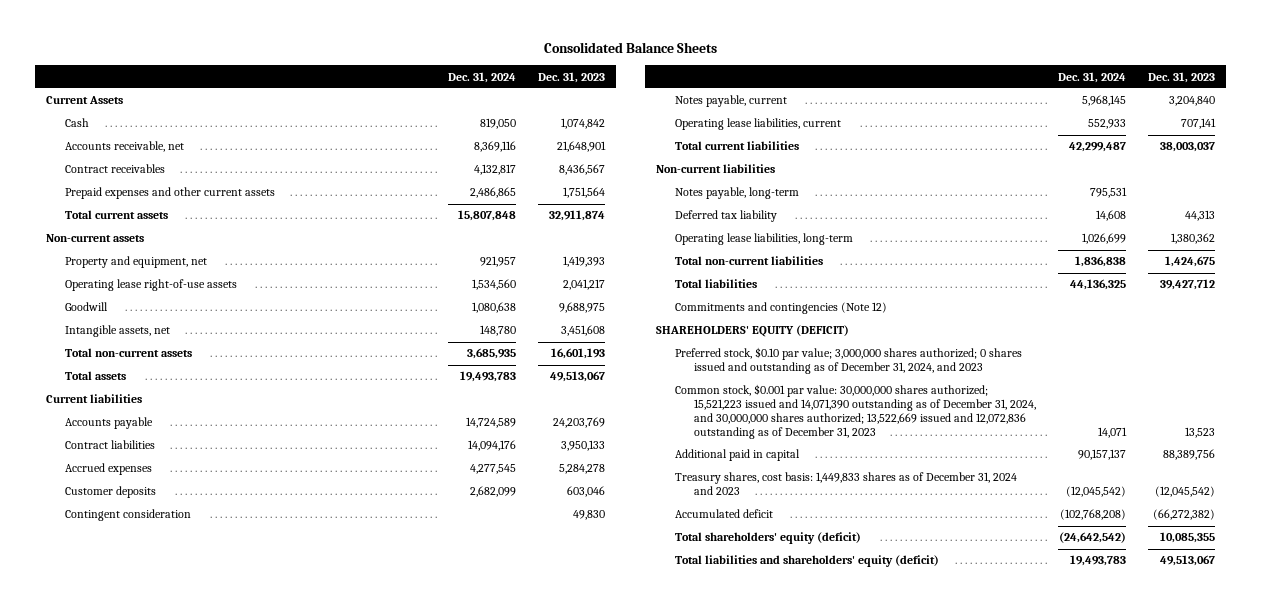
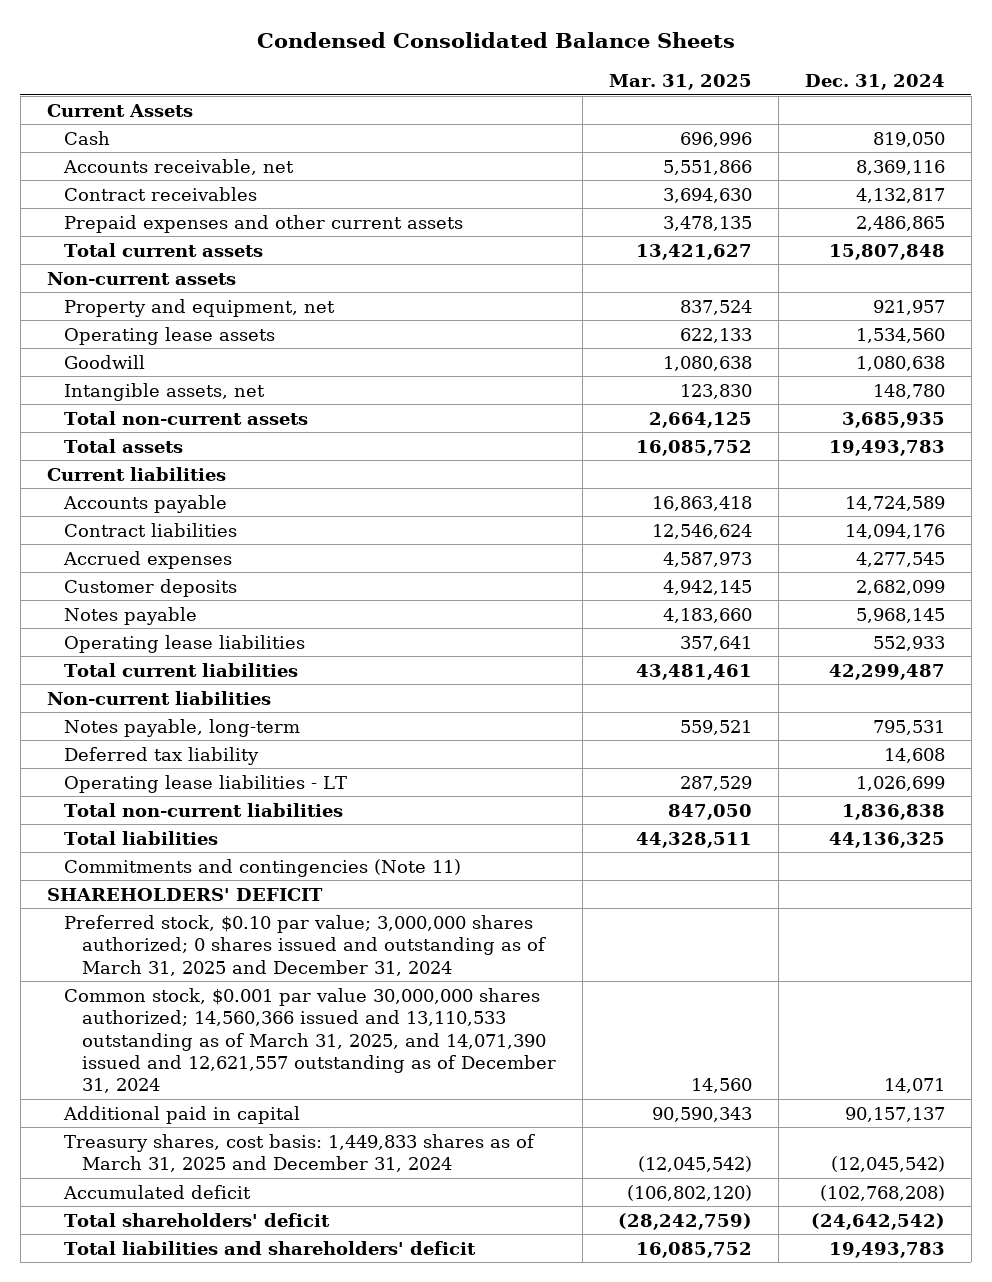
- Consolidated Balance Sheets
+ Condensed Consolidated Balance Sheets
- | Dec. 31, 2024 | Dec. 31, 2023
+ | Mar. 31, 2025 | Dec. 31, 2024
- Operating lease right-of-use assets | 1,534,560 | 2,041,217
+ Operating lease assets | 622,133 | 1,534,560
- Contingent consideration | | 49,830
- Notes payable, current | 5,968,145 | 3,204,840
- Operating lease liabilities, current | 552,933 | 707,141
+ Notes payable | 4,183,660 | 5,968,145
+ Operating lease liabilities | 357,641 | 552,933
- Operating lease liabilities, long-term | 1,026,699 | 1,380,362
+ Operating lease liabilities - LT | 287,529 | 1,026,699
- Commitments and contingencies (Note 12)
- SHAREHOLDERS' EQUITY (DEFICIT)
- Preferred stock, $0.10 par value; 3,000,000 shares authorized; 0 shares issued and outstanding as of December 31, 2024, and 2023
- Common stock, $0.001 par value: 30,000,000 shares authorized; 15,521,223 issued and 14,071,390 outstanding as of December 31, 2024, and 30,000,000 shares authorized; 13,522,669 issued and 12,072,836 outstanding as of December 31, 2023 | 14,071 | 13,523
+ Commitments and contingencies (Note 11)
+ SHAREHOLDERS' DEFICIT
+ Preferred stock, $0.10 par value; 3,000,000 shares authorized; 0 shares issued and outstanding as of March 31, 2025 and December 31, 2024
+ Common stock, $0.001 par value 30,000,000 shares authorized; 14,560,366 issued and 13,110,533 outstanding as of March 31, 2025, and 14,071,390 issued and 12,621,557 outstanding as of December 31, 2024 | 14,560 | 14,071
- Treasury shares, cost basis: 1,449,833 shares as of December 31, 2024 and 2023 | (12,045,542) | (12,045,542)
+ Treasury shares, cost basis: 1,449,833 shares as of March 31, 2025 and December 31, 2024 | (12,045,542) | (12,045,542)
- Total shareholders' equity (deficit) | (24,642,542) | 10,085,355
- Total liabilities and shareholders' equity (deficit) | 19,493,783 | 49,513,067
+ Total shareholders' deficit | (28,242,759) | (24,642,542)
+ Total liabilities and shareholders' deficit | 16,085,752 | 19,493,783

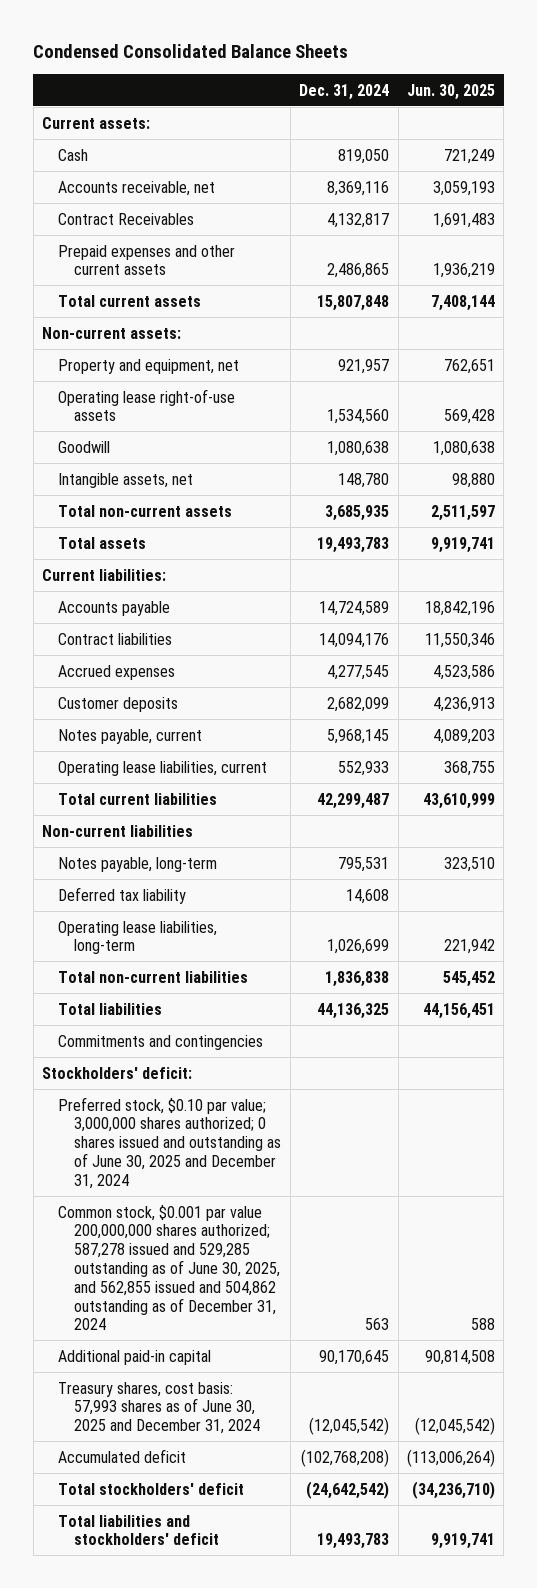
- | Mar. 31, 2025 | Dec. 31, 2024
+ | Dec. 31, 2024 | Jun. 30, 2025
- Current Assets
+ Current assets:
- Contract receivables | 3,694,630 | 4,132,817
+ Contract Receivables | 4,132,817 | 1,691,483
- Non-current assets
+ Non-current assets:
- Operating lease assets | 622,133 | 1,534,560
+ Operating lease right-of-use assets | 1,534,560 | 569,428
- Current liabilities
+ Current liabilities:
- Notes payable | 4,183,660 | 5,968,145
- Operating lease liabilities | 357,641 | 552,933
+ Notes payable, current | 5,968,145 | 4,089,203
+ Operating lease liabilities, current | 552,933 | 368,755
- Operating lease liabilities - LT | 287,529 | 1,026,699
+ Operating lease liabilities, long-term | 1,026,699 | 221,942
- Commitments and contingencies (Note 11)
- SHAREHOLDERS' DEFICIT
- Preferred stock, $0.10 par value; 3,000,000 shares authorized; 0 shares issued and outstanding as of March 31, 2025 and December 31, 2024
- Common stock, $0.001 par value 30,000,000 shares authorized; 14,560,366 issued and 13,110,533 outstanding as of March 31, 2025, and 14,071,390 issued and 12,621,557 outstanding as of December 31, 2024 | 14,560 | 14,071
- Additional paid in capital | 90,590,343 | 90,157,137
- Treasury shares, cost basis: 1,449,833 shares as of March 31, 2025 and December 31, 2024 | (12,045,542) | (12,045,542)
+ Commitments and contingencies
+ Stockholders' deficit:
+ Preferred stock, $0.10 par value; 3,000,000 shares authorized; 0 shares issued and outstanding as of June 30, 2025 and December 31, 2024
+ Common stock, $0.001 par value 200,000,000 shares authorized; 587,278 issued and 529,285 outstanding as of June 30, 2025, and 562,855 issued and 504,862 outstanding as of December 31, 2024 | 563 | 588
+ Additional paid-in capital | 90,170,645 | 90,814,508
+ Treasury shares, cost basis: 57,993 shares as of June 30, 2025 and December 31, 2024 | (12,045,542) | (12,045,542)
- Total shareholders' deficit | (28,242,759) | (24,642,542)
- Total liabilities and shareholders' deficit | 16,085,752 | 19,493,783
+ Total stockholders' deficit | (24,642,542) | (34,236,710)
+ Total liabilities and stockholders' deficit | 19,493,783 | 9,919,741

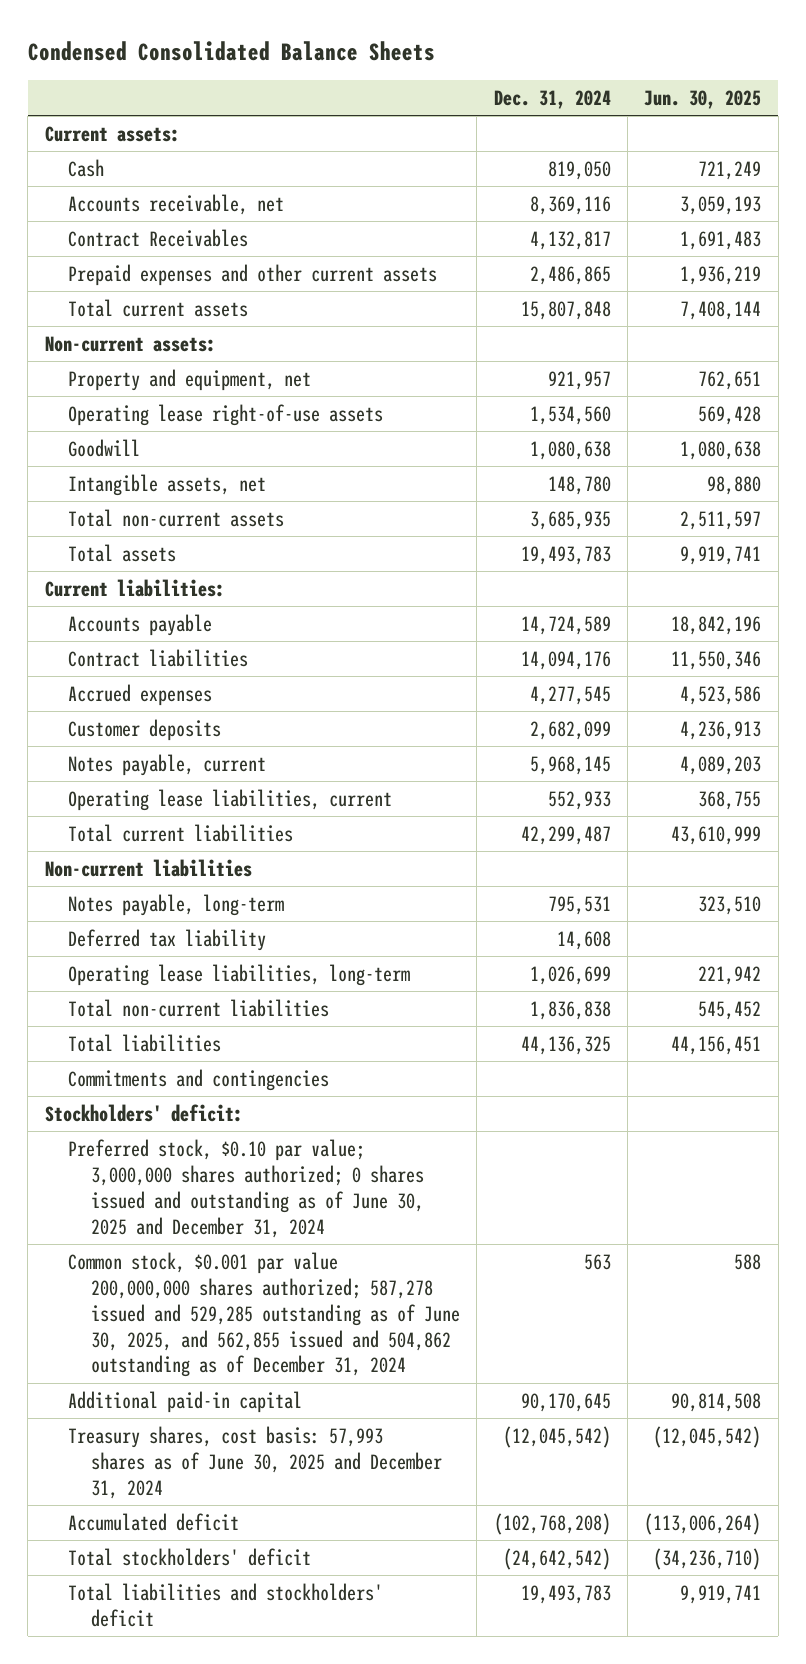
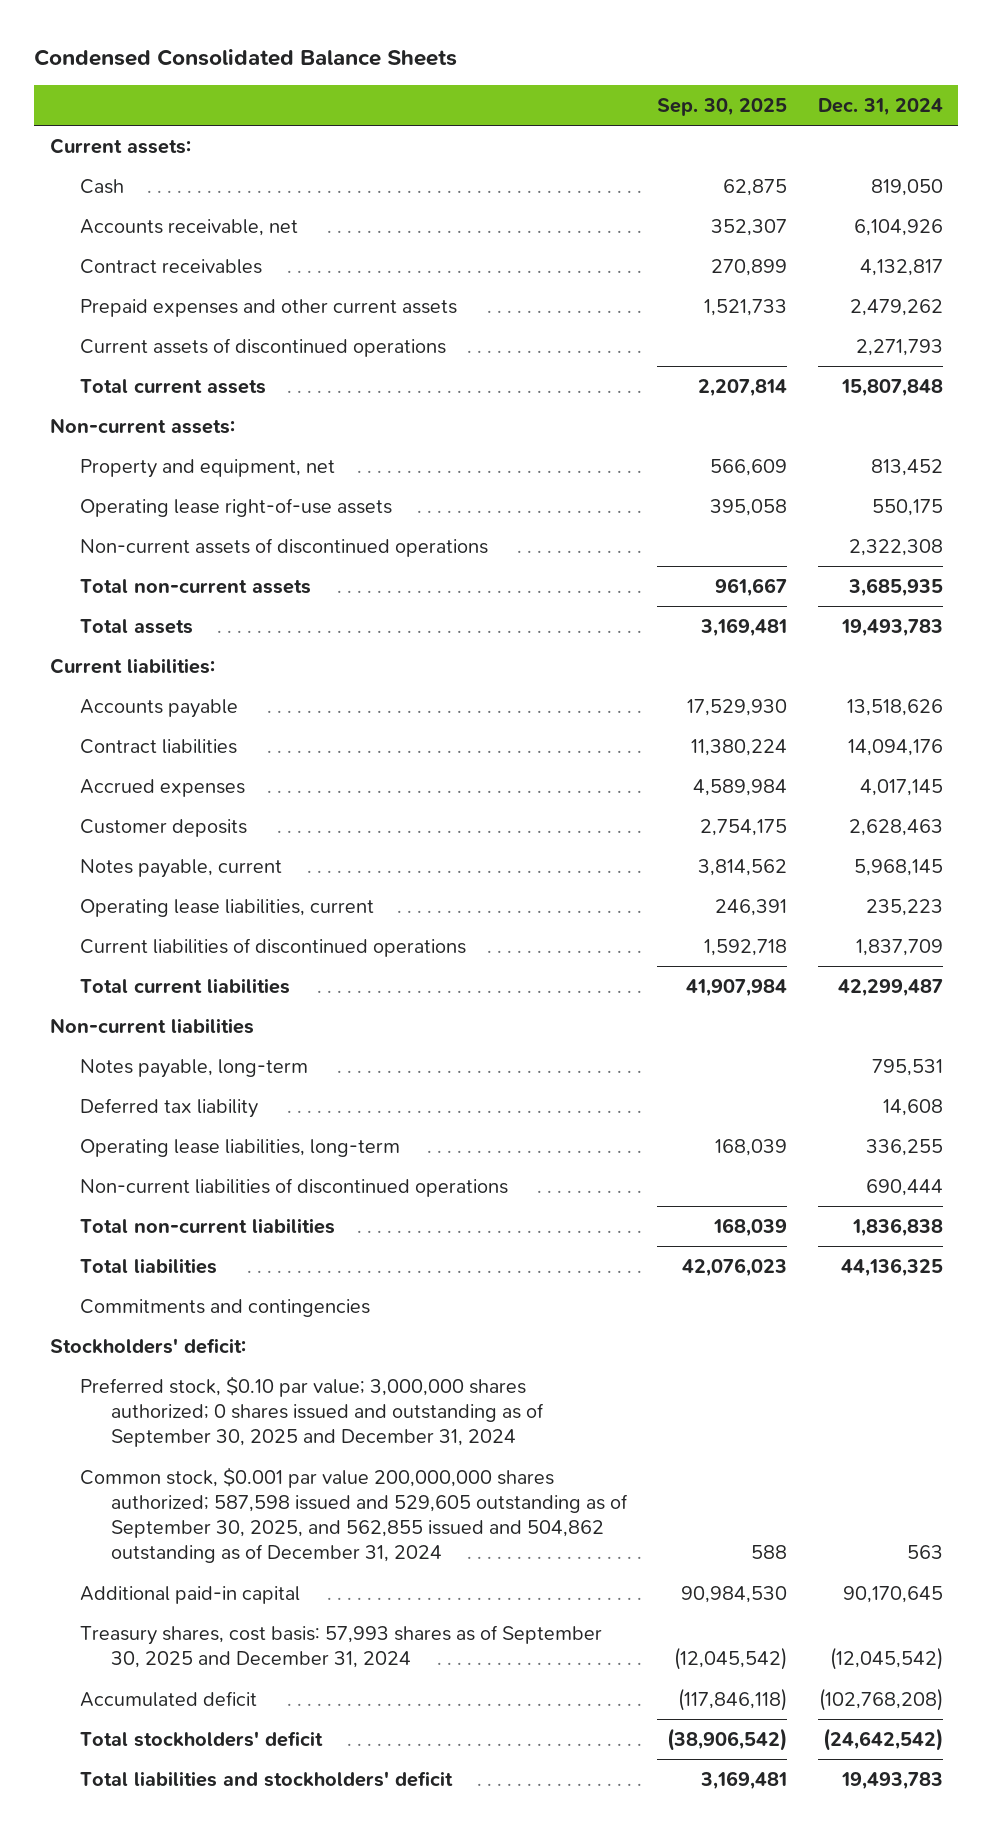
- | Dec. 31, 2024 | Jun. 30, 2025
+ | Sep. 30, 2025 | Dec. 31, 2024
- Accounts receivable, net | 8,369,116 | 3,059,193
- Contract Receivables | 4,132,817 | 1,691,483
- Prepaid expenses and other current assets | 2,486,865 | 1,936,219
+ Accounts receivable, net | 352,307 | 6,104,926
+ Contract receivables | 270,899 | 4,132,817
+ Prepaid expenses and other current assets | 1,521,733 | 2,479,262
+ Current assets of discontinued operations | | 2,271,793
- Property and equipment, net | 921,957 | 762,651
- Operating lease right-of-use assets | 1,534,560 | 569,428
- Goodwill | 1,080,638 | 1,080,638
- Intangible assets, net | 148,780 | 98,880
+ Property and equipment, net | 566,609 | 813,452
+ Operating lease right-of-use assets | 395,058 | 550,175
+ Non-current assets of discontinued operations | | 2,322,308
- Accounts payable | 14,724,589 | 18,842,196
+ Accounts payable | 17,529,930 | 13,518,626
- Accrued expenses | 4,277,545 | 4,523,586
- Customer deposits | 2,682,099 | 4,236,913
+ Accrued expenses | 4,589,984 | 4,017,145
+ Customer deposits | 2,754,175 | 2,628,463
- Operating lease liabilities, current | 552,933 | 368,755
+ Operating lease liabilities, current | 246,391 | 235,223
+ Current liabilities of discontinued operations | 1,592,718 | 1,837,709
- Operating lease liabilities, long-term | 1,026,699 | 221,942
+ Operating lease liabilities, long-term | 168,039 | 336,255
+ Non-current liabilities of discontinued operations | | 690,444
- Preferred stock, $0.10 par value; 3,000,000 shares authorized; 0 shares issued and outstanding as of June 30, 2025 and December 31, 2024
- Common stock, $0.001 par value 200,000,000 shares authorized; 587,278 issued and 529,285 outstanding as of June 30, 2025, and 562,855 issued and 504,862 outstanding as of December 31, 2024 | 563 | 588
+ Preferred stock, $0.10 par value; 3,000,000 shares authorized; 0 shares issued and outstanding as of September 30, 2025 and December 31, 2024
+ Common stock, $0.001 par value 200,000,000 shares authorized; 587,598 issued and 529,605 outstanding as of September 30, 2025, and 562,855 issued and 504,862 outstanding as of December 31, 2024 | 588 | 563
- Treasury shares, cost basis: 57,993 shares as of June 30, 2025 and December 31, 2024 | (12,045,542) | (12,045,542)
+ Treasury shares, cost basis: 57,993 shares as of September 30, 2025 and December 31, 2024 | (12,045,542) | (12,045,542)

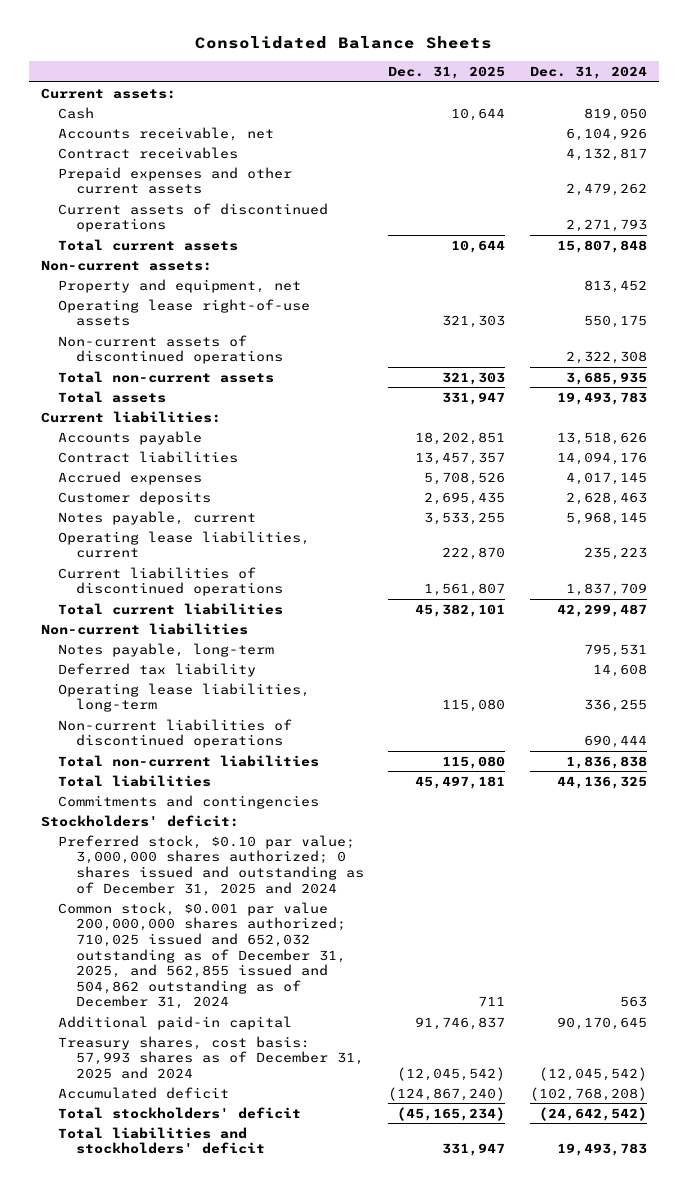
- Condensed Consolidated Balance Sheets
+ Consolidated Balance Sheets
- | Sep. 30, 2025 | Dec. 31, 2024
+ | Dec. 31, 2025 | Dec. 31, 2024
- Preferred stock, $0.10 par value; 3,000,000 shares authorized; 0 shares issued and outstanding as of September 30, 2025 and December 31, 2024
- Common stock, $0.001 par value 200,000,000 shares authorized; 587,598 issued and 529,605 outstanding as of September 30, 2025, and 562,855 issued and 504,862 outstanding as of December 31, 2024 | 588 | 563
+ Preferred stock, $0.10 par value; 3,000,000 shares authorized; 0 shares issued and outstanding as of December 31, 2025 and 2024
+ Common stock, $0.001 par value 200,000,000 shares authorized; 710,025 issued and 652,032 outstanding as of December 31, 2025, and 562,855 issued and 504,862 outstanding as of December 31, 2024 | 711 | 563
- Treasury shares, cost basis: 57,993 shares as of September 30, 2025 and December 31, 2024 | (12,045,542) | (12,045,542)
+ Treasury shares, cost basis: 57,993 shares as of December 31, 2025 and 2024 | (12,045,542) | (12,045,542)

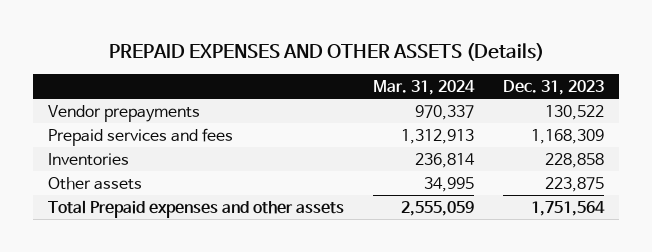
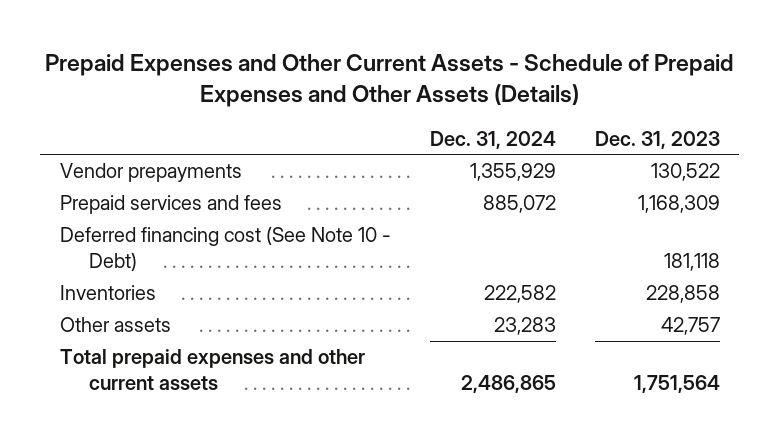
- PREPAID EXPENSES AND OTHER ASSETS (Details)
+ Prepaid Expenses and Other Current Assets - Schedule of Prepaid Expenses and Other Assets (Details)
- | Mar. 31, 2024 | Dec. 31, 2023
+ | Dec. 31, 2024 | Dec. 31, 2023
+ Deferred financing cost (See Note 10 - Debt) | | 181,118
- Other assets | 34,995 | 223,875
- Total Prepaid expenses and other assets | 2,555,059 | 1,751,564
+ Other assets | 23,283 | 42,757
+ Total prepaid expenses and other current assets | 2,486,865 | 1,751,564

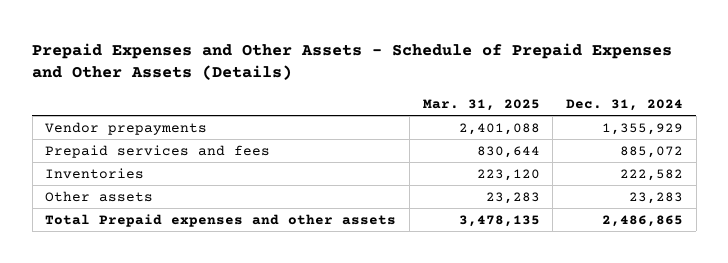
- Prepaid Expenses and Other Current Assets - Schedule of Prepaid Expenses and Other Assets (Details)
+ Prepaid Expenses and Other Assets - Schedule of Prepaid Expenses and Other Assets (Details)
- | Dec. 31, 2024 | Dec. 31, 2023
+ | Mar. 31, 2025 | Dec. 31, 2024
- Deferred financing cost (See Note 10 - Debt) | | 181,118
- Total prepaid expenses and other current assets | 2,486,865 | 1,751,564
+ Total Prepaid expenses and other assets | 3,478,135 | 2,486,865

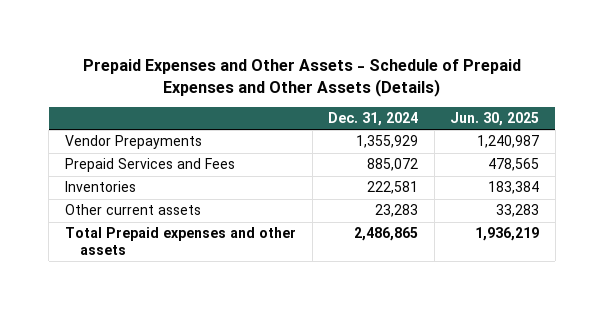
- | Mar. 31, 2025 | Dec. 31, 2024
+ | Dec. 31, 2024 | Jun. 30, 2025
- Vendor prepayments | 2,401,088 | 1,355,929
- Prepaid services and fees | 830,644 | 885,072
- Inventories | 223,120 | 222,582
- Other assets | 23,283 | 23,283
+ Vendor Prepayments | 1,355,929 | 1,240,987
+ Prepaid Services and Fees | 885,072 | 478,565
+ Inventories | 222,581 | 183,384
+ Other current assets | 23,283 | 33,283

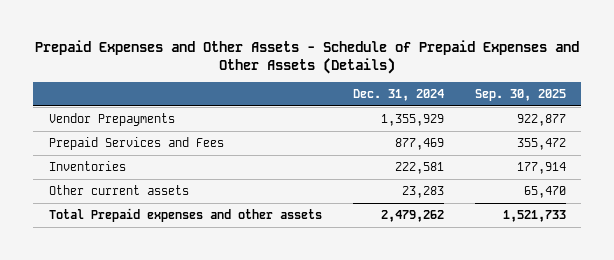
- | Dec. 31, 2024 | Jun. 30, 2025
+ | Dec. 31, 2024 | Sep. 30, 2025
- Prepaid Services and Fees | 885,072 | 478,565
+ Prepaid Services and Fees | 877,469 | 355,472
- Total Prepaid expenses and other assets | 2,486,865 | 1,936,219
+ Total Prepaid expenses and other assets | 2,479,262 | 1,521,733

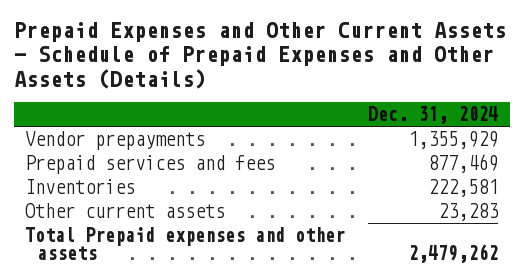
- Prepaid Expenses and Other Assets - Schedule of Prepaid Expenses and Other Assets (Details)
+ Prepaid Expenses and Other Current Assets - Schedule of Prepaid Expenses and Other Assets (Details)
- | Dec. 31, 2024 | Sep. 30, 2025
+ | Dec. 31, 2024
- Vendor Prepayments | 1,355,929 | 922,877
- Prepaid Services and Fees | 877,469 | 355,472
+ Vendor prepayments | 1,355,929
+ Prepaid services and fees | 877,469

